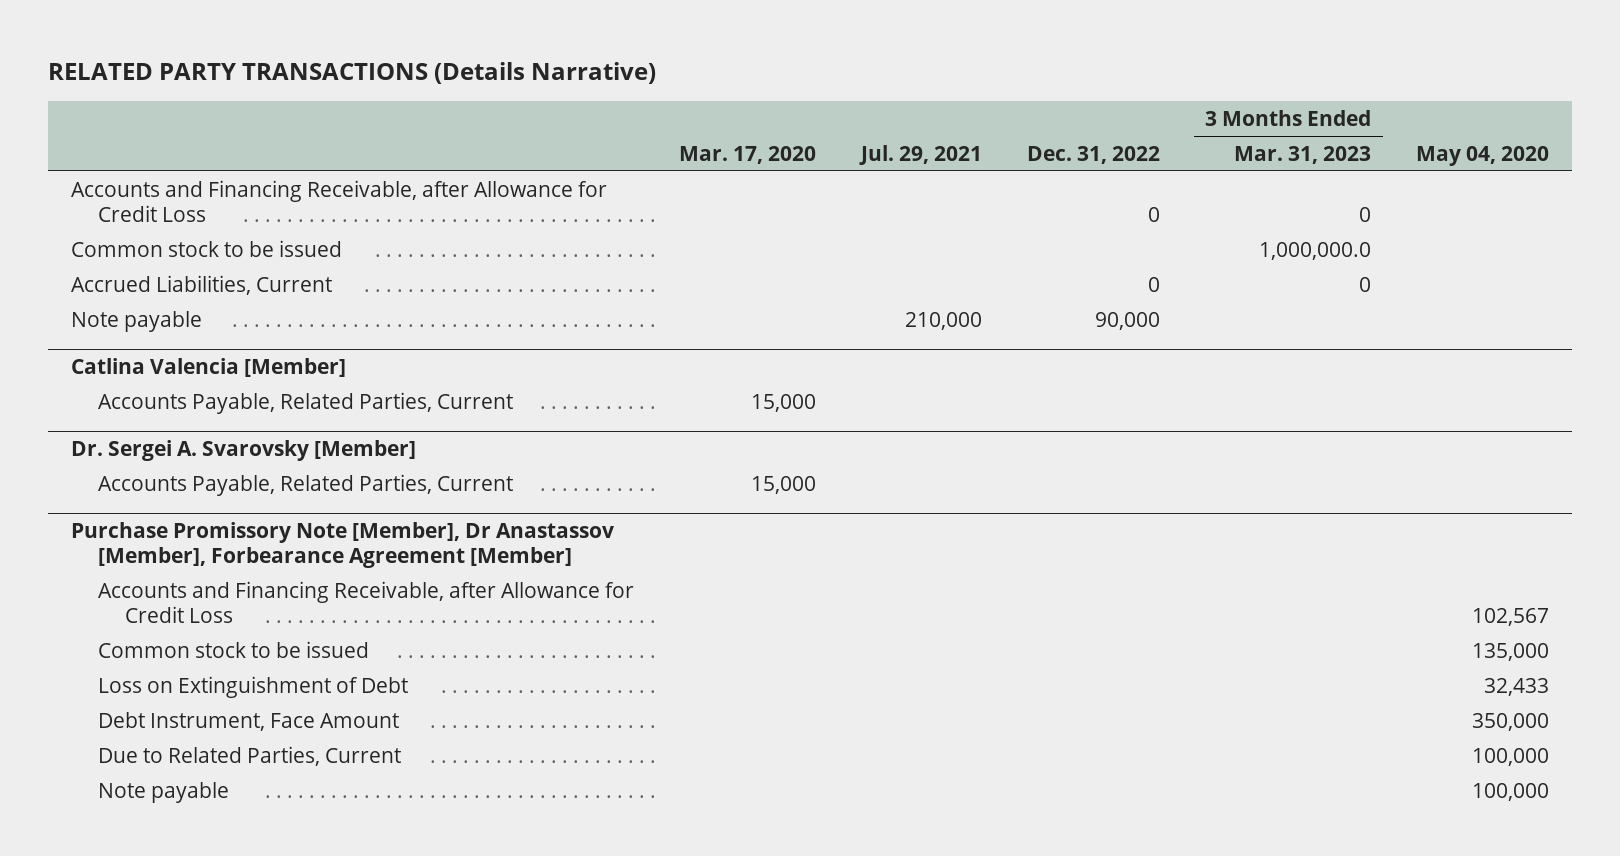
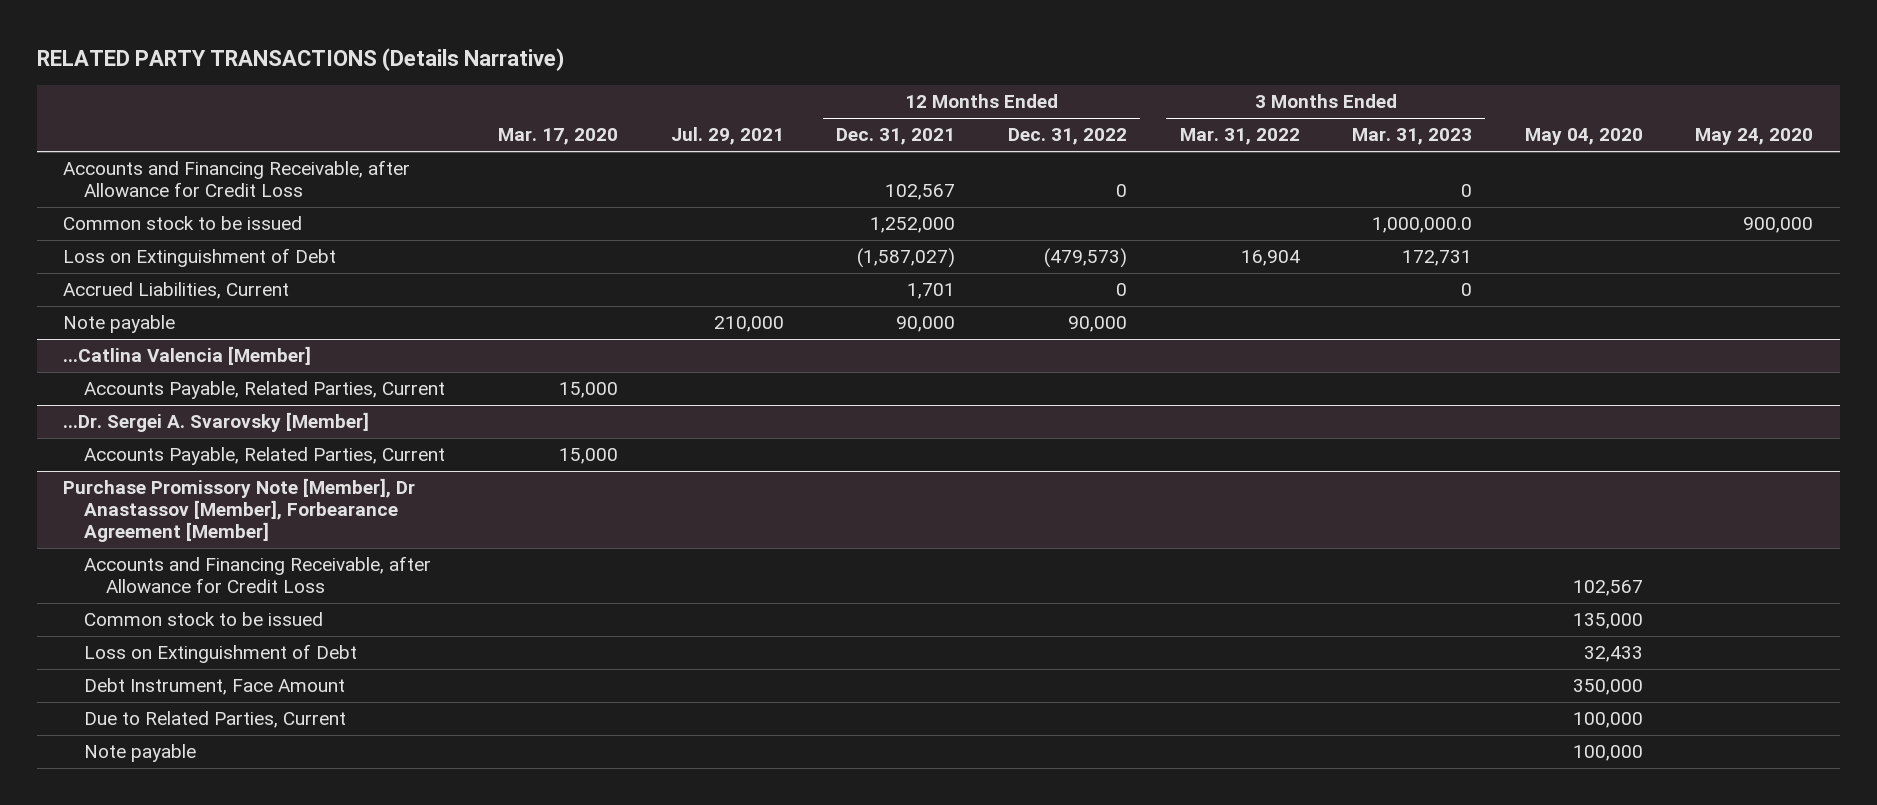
- | Mar. 17, 2020 | Jul. 29, 2021 | Dec. 31, 2022 | 3 Months Ended Mar. 31, 2023 | May 04, 2020
+ | Mar. 17, 2020 | Jul. 29, 2021 | 12 Months Ended Dec. 31, 2021 | 12 Months Ended Dec. 31, 2022 | 3 Months Ended Mar. 31, 2022 | 3 Months Ended Mar. 31, 2023 | May 04, 2020 | May 24, 2020
+ Loss on Extinguishment of Debt | | | (1,587,027) | (479,573) | 16,904 | 172,731 | |
- Catlina Valencia [Member]
+ ...Catlina Valencia [Member]
- Dr. Sergei A. Svarovsky [Member]
+ ...Dr. Sergei A. Svarovsky [Member]

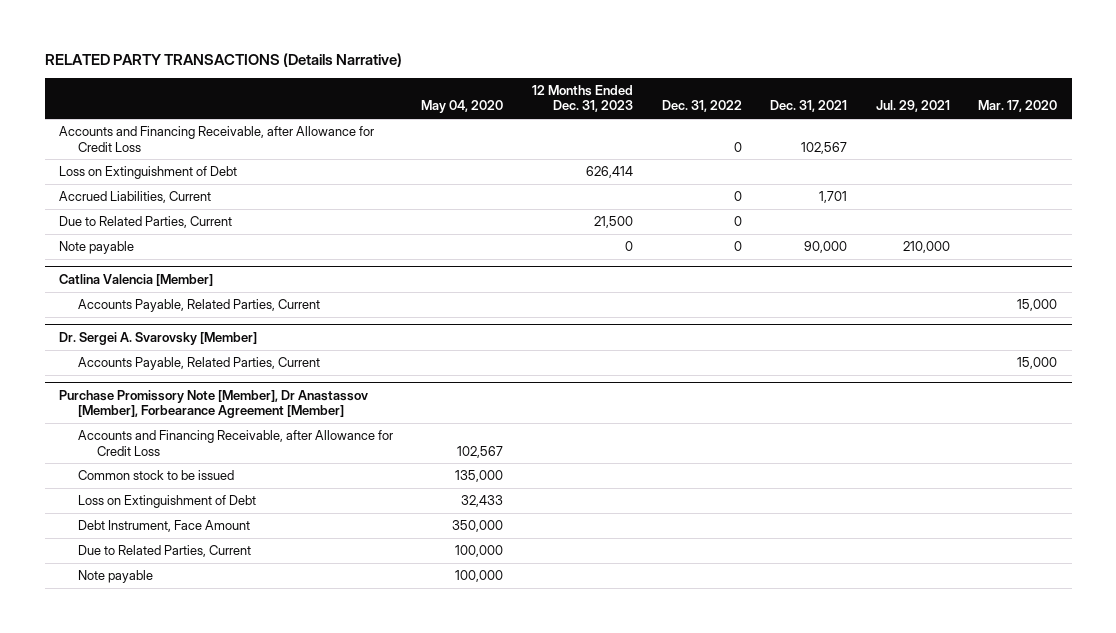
- | Mar. 17, 2020 | Jul. 29, 2021 | 12 Months Ended Dec. 31, 2021 | 12 Months Ended Dec. 31, 2022 | 3 Months Ended Mar. 31, 2022 | 3 Months Ended Mar. 31, 2023 | May 04, 2020 | May 24, 2020
+ | May 04, 2020 | 12 Months Ended Dec. 31, 2023 | Dec. 31, 2022 | Dec. 31, 2021 | Jul. 29, 2021 | Mar. 17, 2020
- Common stock to be issued | | | 1,252,000 | | | 1,000,000.0 | | 900,000
+ Due to Related Parties, Current | | 21,500 | 0 | | |
- ...Catlina Valencia [Member]
+ Catlina Valencia [Member]
- ...Dr. Sergei A. Svarovsky [Member]
+ Dr. Sergei A. Svarovsky [Member]

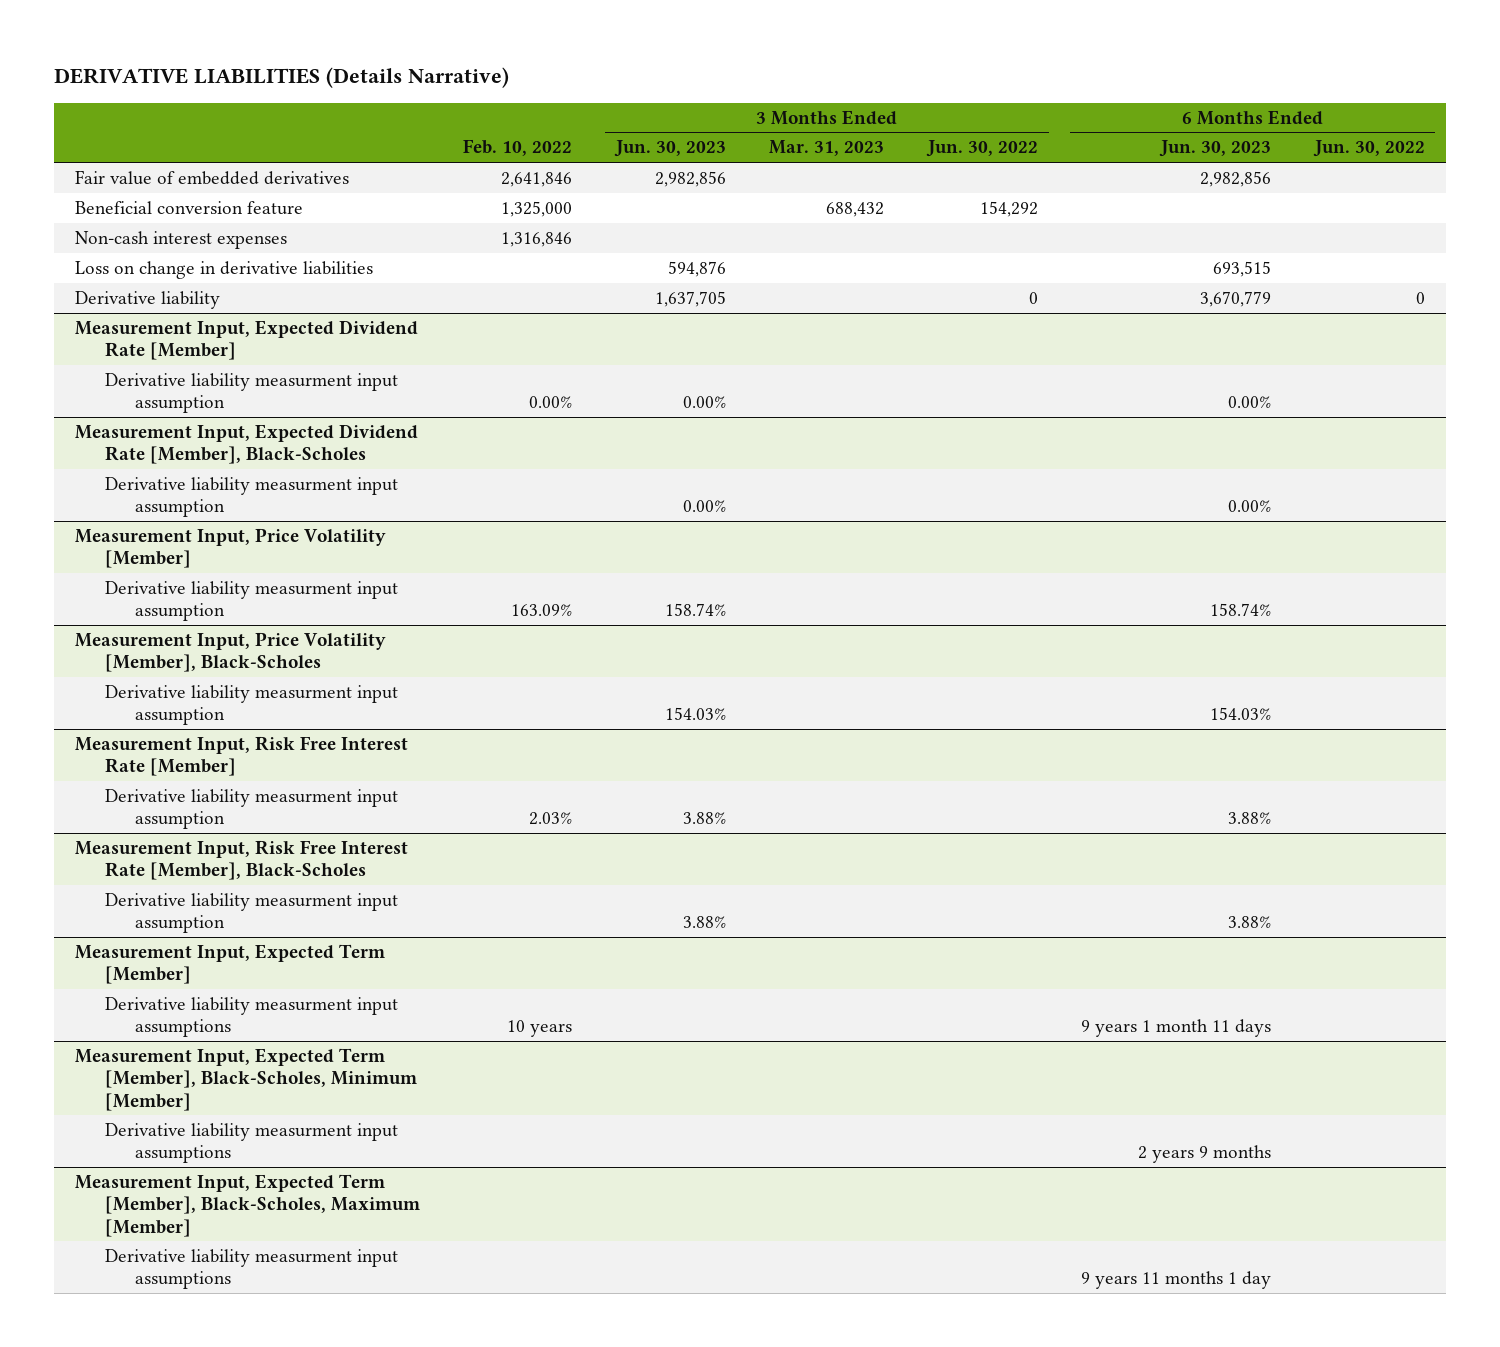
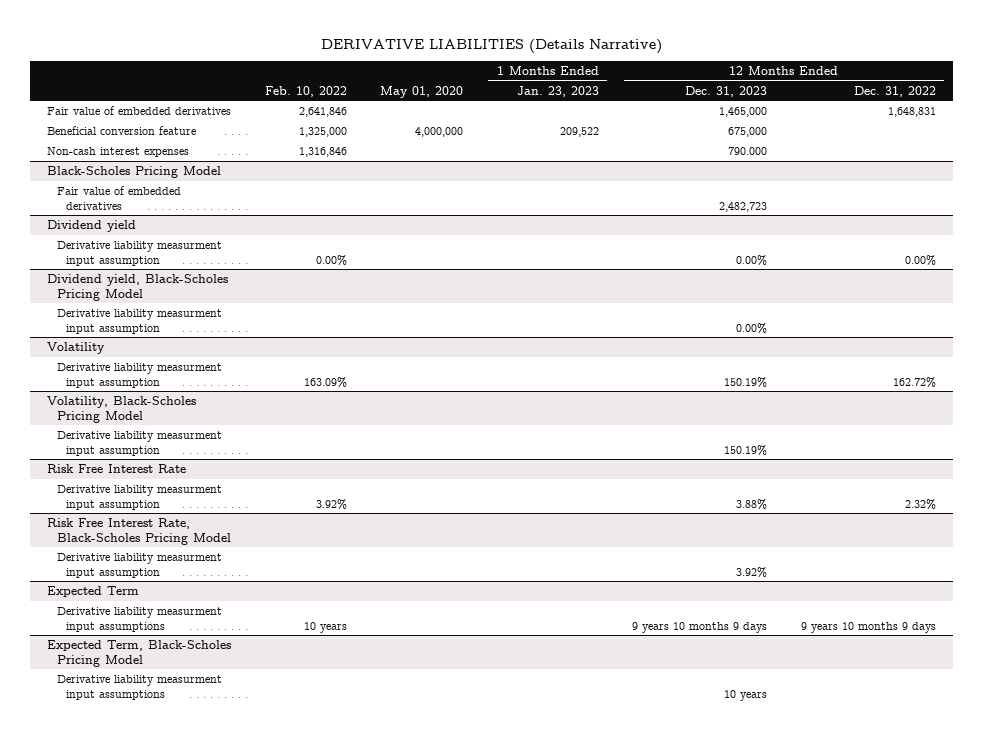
- | Feb. 10, 2022 | 3 Months Ended Jun. 30, 2023 | 3 Months Ended Mar. 31, 2023 | 3 Months Ended Jun. 30, 2022 | 6 Months Ended Jun. 30, 2023 | 6 Months Ended Jun. 30, 2022
+ | Feb. 10, 2022 | May 01, 2020 | 1 Months Ended Jan. 23, 2023 | 12 Months Ended Dec. 31, 2023 | 12 Months Ended Dec. 31, 2022
- Loss on change in derivative liabilities | | 594,876 | | | 693,515 |
- Derivative liability | | 1,637,705 | | 0 | 3,670,779 | 0
- Measurement Input, Expected Dividend Rate [Member]
+ Black-Scholes Pricing Model
+ Fair value of embedded derivatives | | | | 2,482,723 |
+ Dividend yield
- Measurement Input, Expected Dividend Rate [Member], Black-Scholes
- Derivative liability measurment input assumption | | 0.00% | | | 0.00% |
- Measurement Input, Price Volatility [Member]
+ Dividend yield, Black-Scholes Pricing Model
+ Derivative liability measurment input assumption | | | | 0.00% |
+ Volatility
- Measurement Input, Price Volatility [Member], Black-Scholes
- Derivative liability measurment input assumption | | 154.03% | | | 154.03% |
- Measurement Input, Risk Free Interest Rate [Member]
- Derivative liability measurment input assumption | 2.03% | 3.88% | | | 3.88% |
- Measurement Input, Risk Free Interest Rate [Member], Black-Scholes
+ Volatility, Black-Scholes Pricing Model
+ Derivative liability measurment input assumption | | | | 150.19% |
+ Risk Free Interest Rate
+ Derivative liability measurment input assumption | 3.92% | | | 3.88% | 2.32%
+ Risk Free Interest Rate, Black-Scholes Pricing Model
- Measurement Input, Expected Term [Member]
+ Expected Term
- Measurement Input, Expected Term [Member], Black-Scholes, Minimum [Member]
- Derivative liability measurment input assumptions | | | | | 2 years 9 months |
- Measurement Input, Expected Term [Member], Black-Scholes, Maximum [Member]
- Derivative liability measurment input assumptions | | | | | 9 years 11 months 1 day |
+ Expected Term, Black-Scholes Pricing Model
+ Derivative liability measurment input assumptions | | | | 10 years |

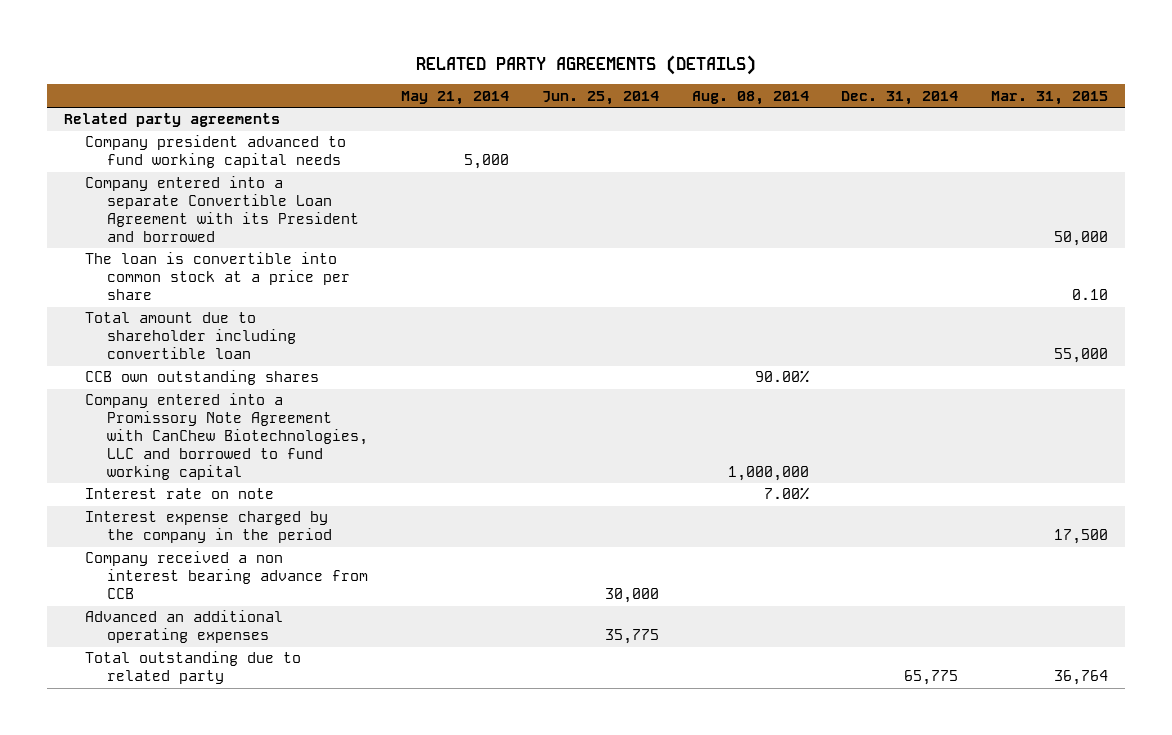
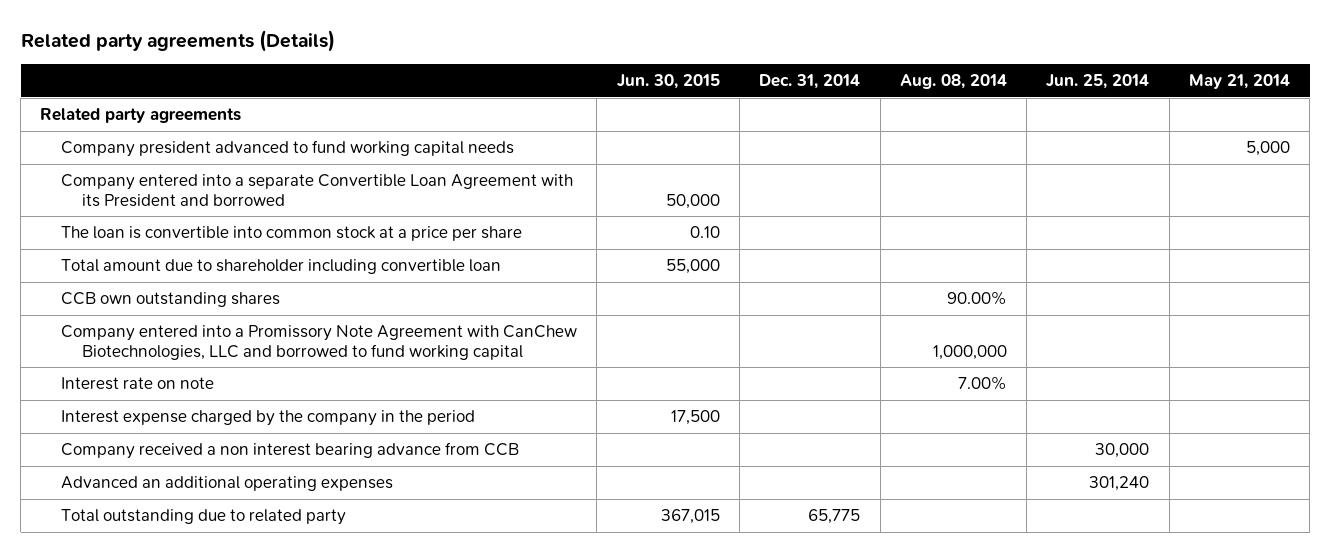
- RELATED PARTY AGREEMENTS (DETAILS)
+ Related party agreements (Details)
- | May 21, 2014 | Jun. 25, 2014 | Aug. 08, 2014 | Dec. 31, 2014 | Mar. 31, 2015
+ | Jun. 30, 2015 | Dec. 31, 2014 | Aug. 08, 2014 | Jun. 25, 2014 | May 21, 2014
- Advanced an additional operating expenses | | 35,775 | | |
+ Advanced an additional operating expenses | | | | 301,240 |

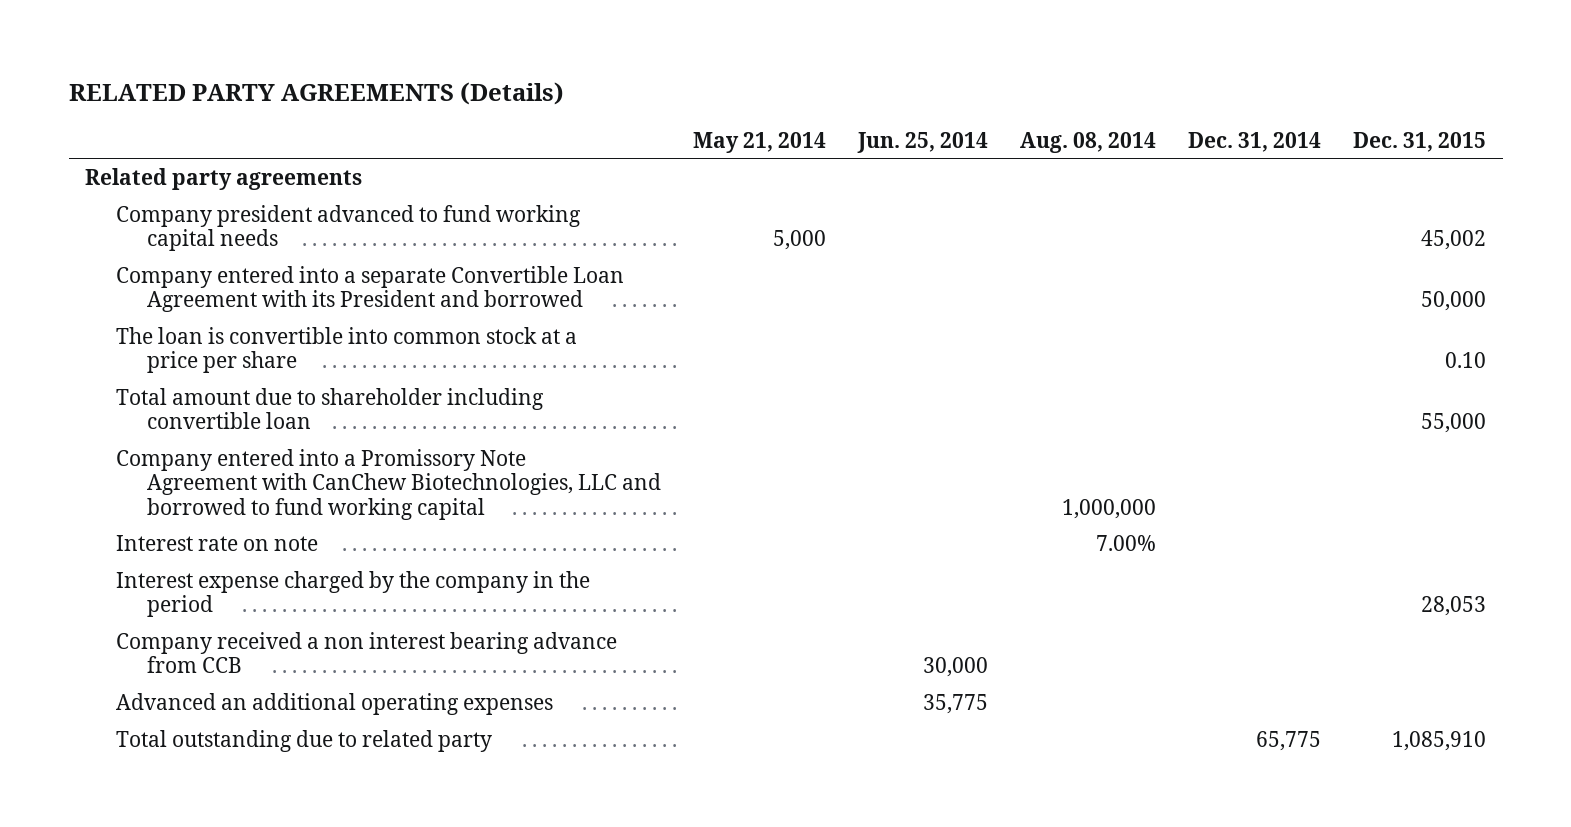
- Related party agreements (Details)
+ RELATED PARTY AGREEMENTS (Details)
- | Jun. 30, 2015 | Dec. 31, 2014 | Aug. 08, 2014 | Jun. 25, 2014 | May 21, 2014
+ | May 21, 2014 | Jun. 25, 2014 | Aug. 08, 2014 | Dec. 31, 2014 | Dec. 31, 2015
- CCB own outstanding shares | | | 90.00% | |
- Advanced an additional operating expenses | | | | 301,240 |
+ Advanced an additional operating expenses | | 35,775 | | |

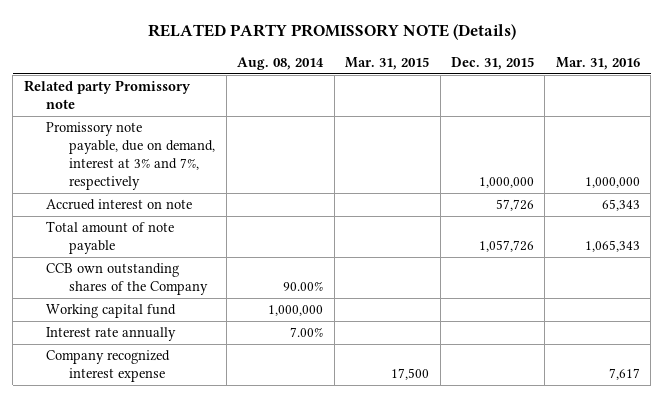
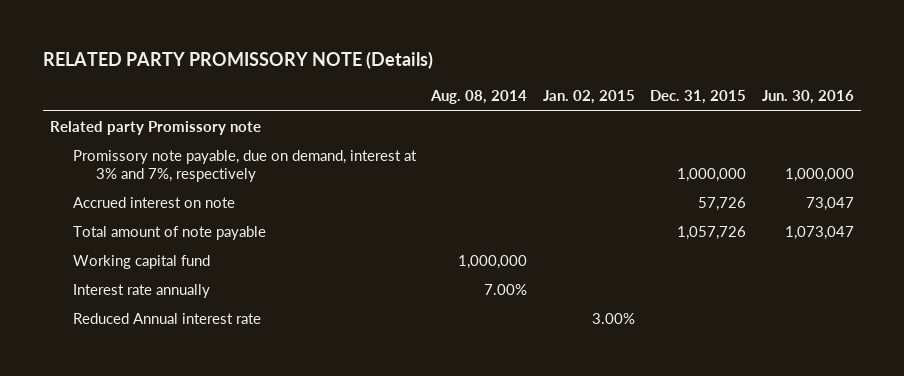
- | Aug. 08, 2014 | Mar. 31, 2015 | Dec. 31, 2015 | Mar. 31, 2016
+ | Aug. 08, 2014 | Jan. 02, 2015 | Dec. 31, 2015 | Jun. 30, 2016
- CCB own outstanding shares of the Company | 90.00% | | |
- Company recognized interest expense | | 17,500 | | 7,617
+ Reduced Annual interest rate | | 3.00% | |

